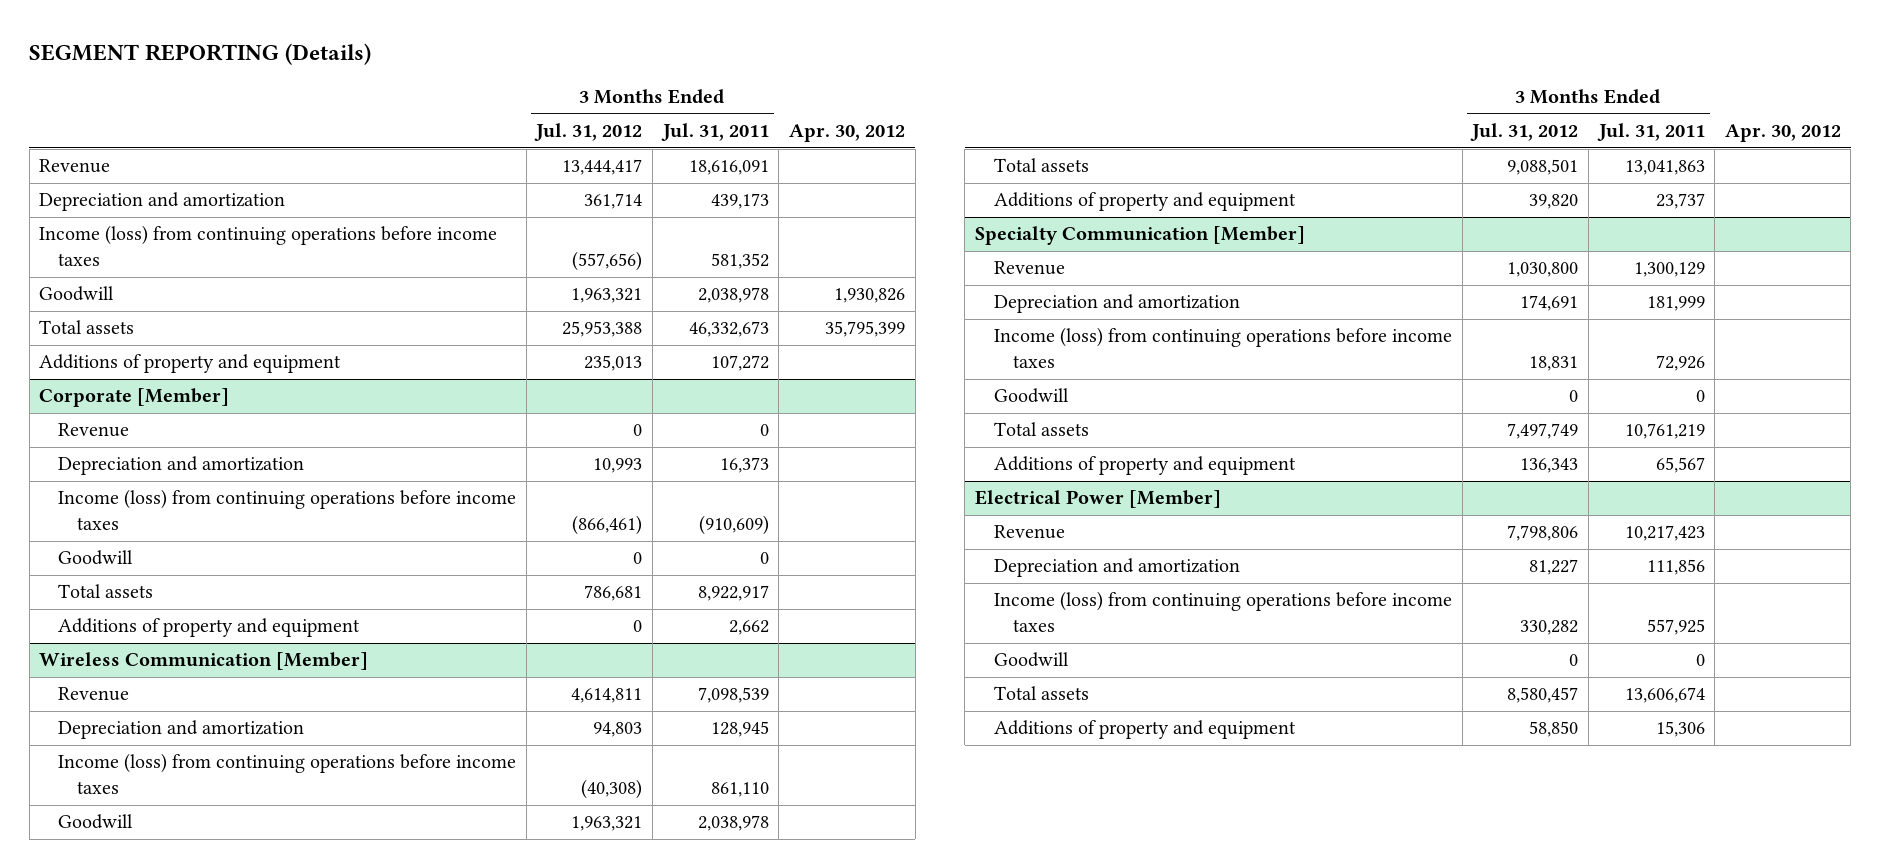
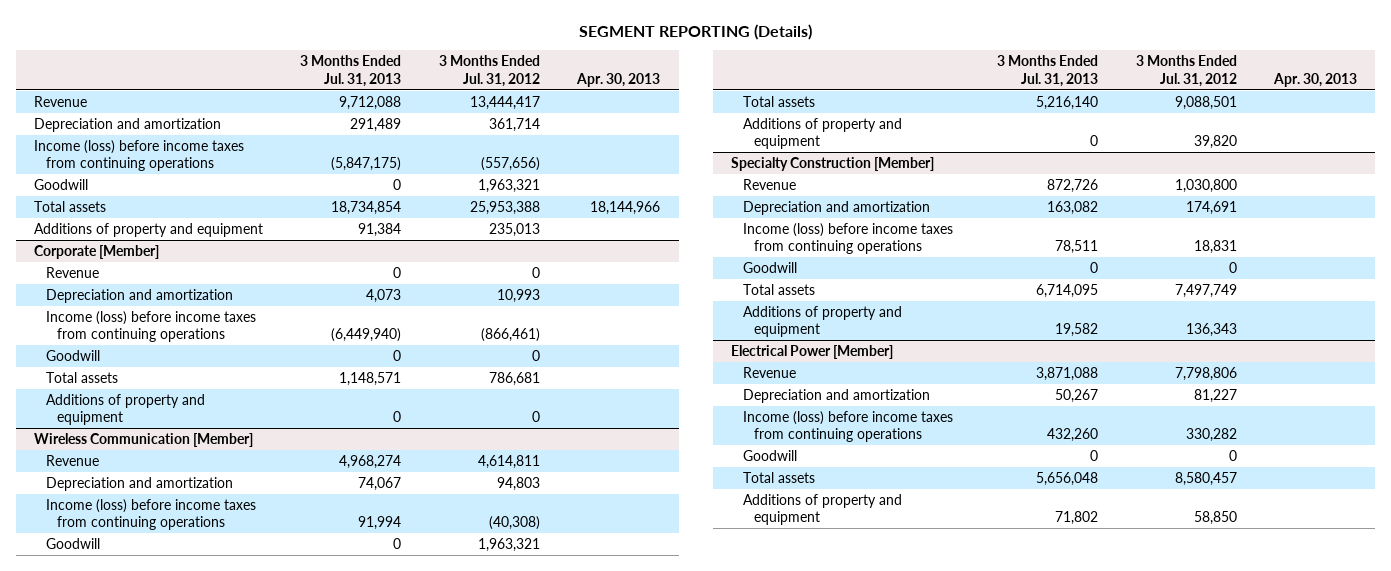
- | 3 Months Ended Jul. 31, 2012 | 3 Months Ended Jul. 31, 2011 | Apr. 30, 2012
+ | 3 Months Ended Jul. 31, 2013 | 3 Months Ended Jul. 31, 2012 | Apr. 30, 2013
- Income (loss) from continuing operations before income taxes | (557,656) | 581,352 |
+ Income (loss) before income taxes from continuing operations | (5,847,175) | (557,656) |
@ Corporate [Member]
- Income (loss) from continuing operations before income taxes | (866,461) | (910,609) |
+ Income (loss) before income taxes from continuing operations | (6,449,940) | (866,461) |
@ Wireless Communication [Member]
- Income (loss) from continuing operations before income taxes | (40,308) | 861,110 |
+ Income (loss) before income taxes from continuing operations | 91,994 | (40,308) |
- Specialty Communication [Member]
+ Specialty Construction [Member]
- Income (loss) from continuing operations before income taxes | 18,831 | 72,926 |
+ Income (loss) before income taxes from continuing operations | 78,511 | 18,831 |
@ Electrical Power [Member]
- Income (loss) from continuing operations before income taxes | 330,282 | 557,925 |
+ Income (loss) before income taxes from continuing operations | 432,260 | 330,282 |

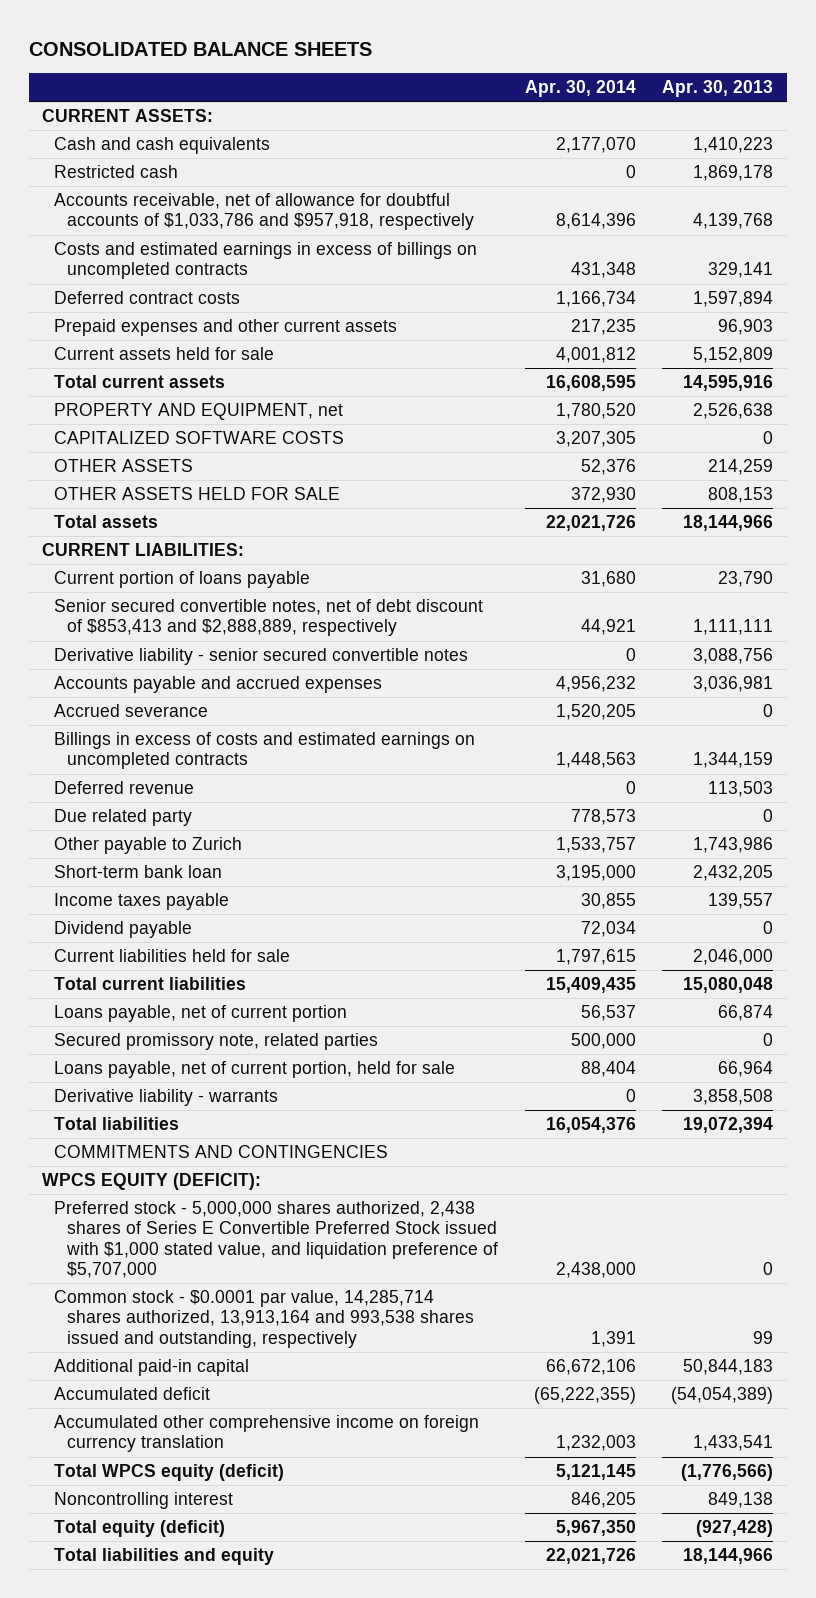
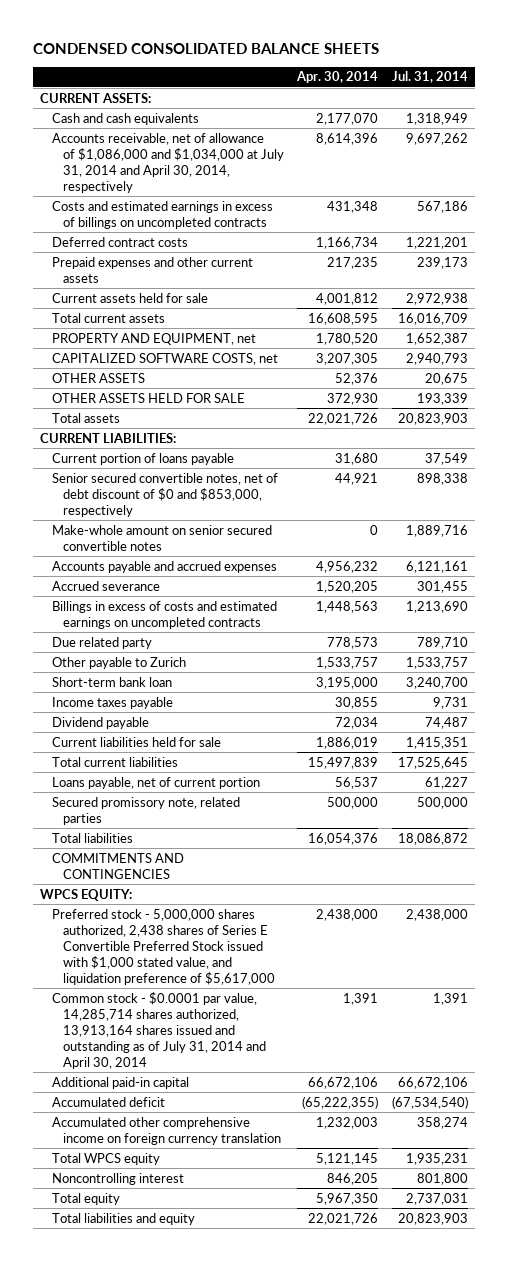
- CONSOLIDATED BALANCE SHEETS
+ CONDENSED CONSOLIDATED BALANCE SHEETS
- | Apr. 30, 2014 | Apr. 30, 2013
+ | Apr. 30, 2014 | Jul. 31, 2014
- Restricted cash | 0 | 1,869,178
- Accounts receivable, net of allowance for doubtful accounts of $1,033,786 and $957,918, respectively | 8,614,396 | 4,139,768
+ Accounts receivable, net of allowance of $1,086,000 and $1,034,000 at July 31, 2014 and April 30, 2014, respectively | 8,614,396 | 9,697,262
- CAPITALIZED SOFTWARE COSTS | 3,207,305 | 0
+ CAPITALIZED SOFTWARE COSTS, net | 3,207,305 | 2,940,793
- Senior secured convertible notes, net of debt discount of $853,413 and $2,888,889, respectively | 44,921 | 1,111,111
- Derivative liability - senior secured convertible notes | 0 | 3,088,756
+ Senior secured convertible notes, net of debt discount of $0 and $853,000, respectively | 44,921 | 898,338
+ Make-whole amount on senior secured convertible notes | 0 | 1,889,716
- Deferred revenue | 0 | 113,503
- Current liabilities held for sale | 1,797,615 | 2,046,000
- Total current liabilities | 15,409,435 | 15,080,048
+ Current liabilities held for sale | 1,886,019 | 1,415,351
+ Total current liabilities | 15,497,839 | 17,525,645
- Loans payable, net of current portion, held for sale | 88,404 | 66,964
- Derivative liability - warrants | 0 | 3,858,508
- WPCS EQUITY (DEFICIT):
- Preferred stock - 5,000,000 shares authorized, 2,438 shares of Series E Convertible Preferred Stock issued with $1,000 stated value, and liquidation preference of $5,707,000 | 2,438,000 | 0
- Common stock - $0.0001 par value, 14,285,714 shares authorized, 13,913,164 and 993,538 shares issued and outstanding, respectively | 1,391 | 99
+ WPCS EQUITY:
+ Preferred stock - 5,000,000 shares authorized, 2,438 shares of Series E Convertible Preferred Stock issued with $1,000 stated value, and liquidation preference of $5,617,000 | 2,438,000 | 2,438,000
+ Common stock - $0.0001 par value, 14,285,714 shares authorized, 13,913,164 shares issued and outstanding as of July 31, 2014 and April 30, 2014 | 1,391 | 1,391
- Total WPCS equity (deficit) | 5,121,145 | (1,776,566)
+ Total WPCS equity | 5,121,145 | 1,935,231
- Total equity (deficit) | 5,967,350 | (927,428)
+ Total equity | 5,967,350 | 2,737,031

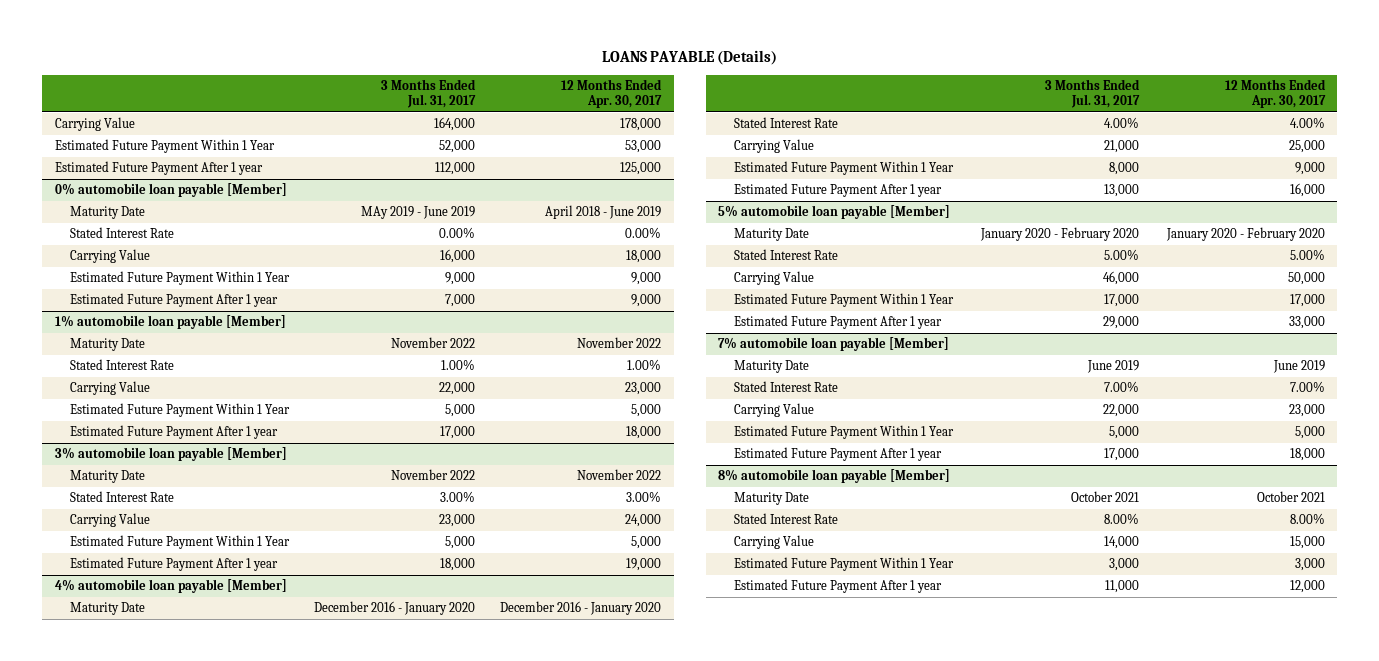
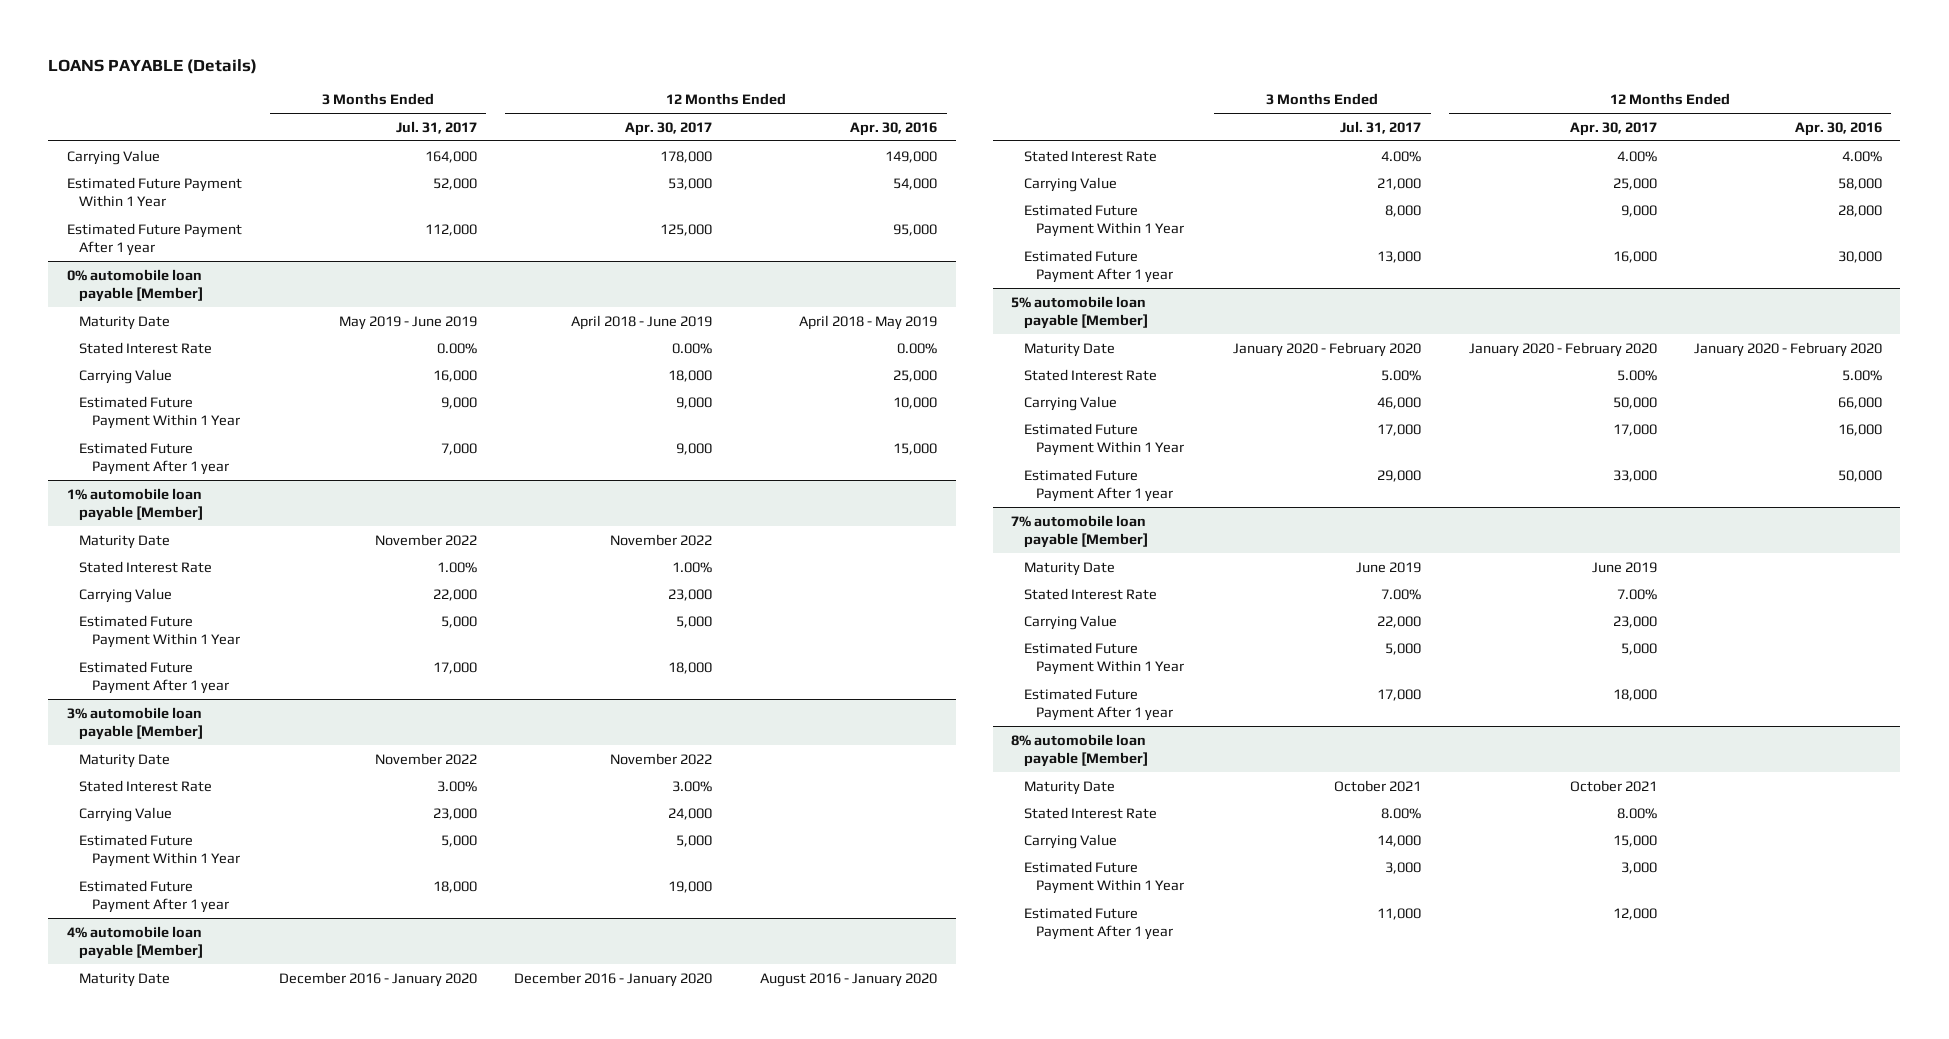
- | 3 Months Ended Jul. 31, 2017 | 12 Months Ended Apr. 30, 2017
+ | 3 Months Ended Jul. 31, 2017 | 12 Months Ended Apr. 30, 2017 | 12 Months Ended Apr. 30, 2016
@ 0% automobile loan payable [Member]
- Maturity Date | MAy 2019 - June 2019 | April 2018 - June 2019
+ Maturity Date | May 2019 - June 2019 | April 2018 - June 2019 | April 2018 - May 2019

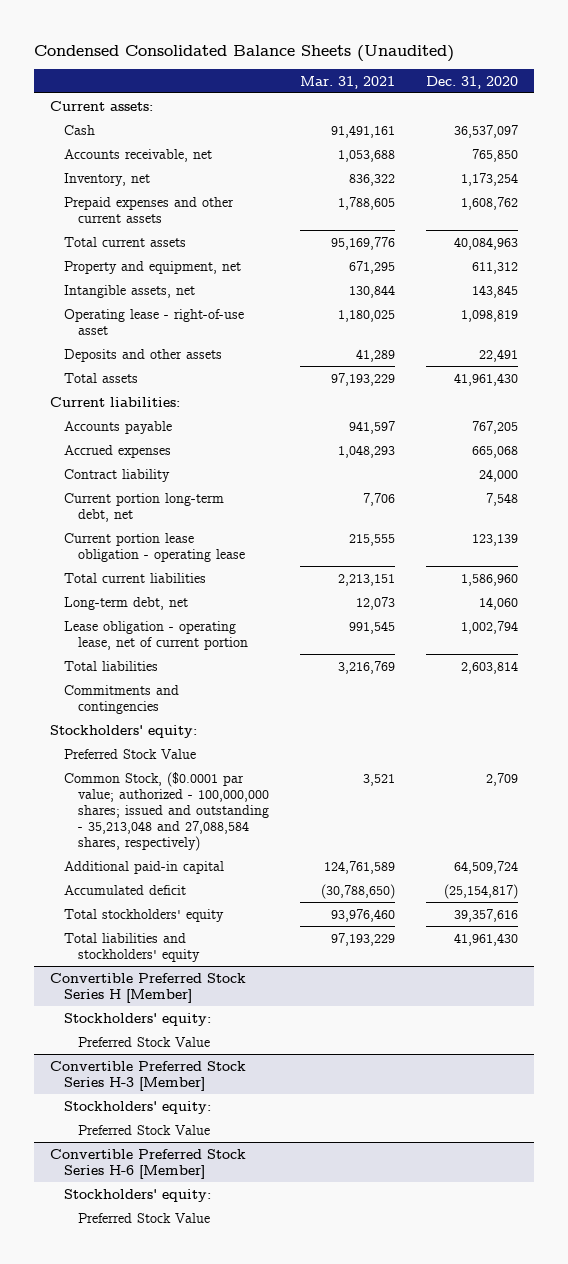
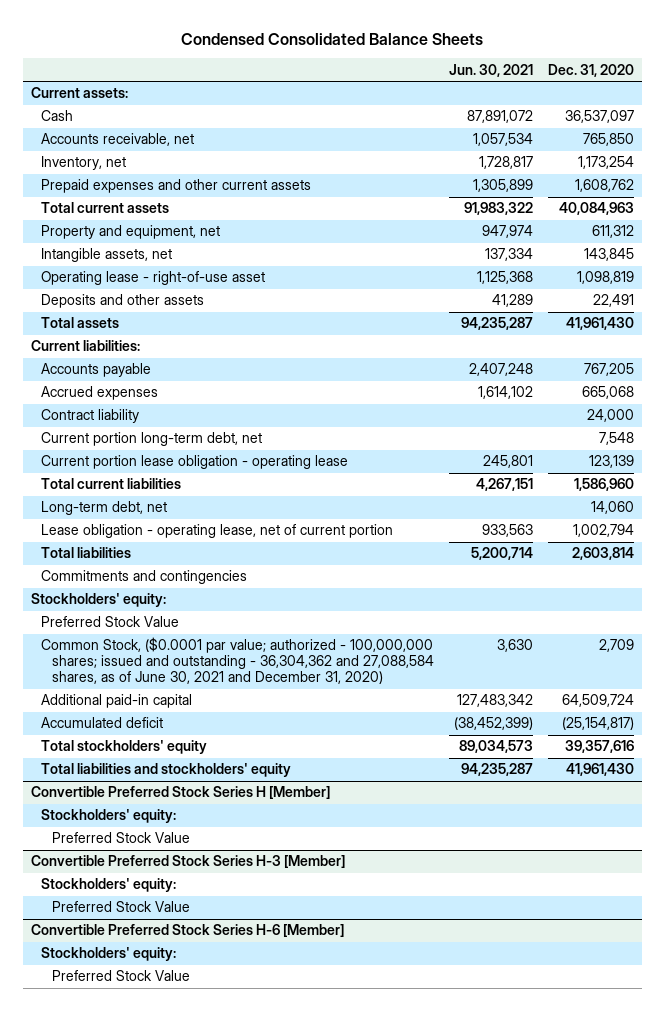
- Condensed Consolidated Balance Sheets (Unaudited)
+ Condensed Consolidated Balance Sheets
- | Mar. 31, 2021 | Dec. 31, 2020
+ | Jun. 30, 2021 | Dec. 31, 2020
- Common Stock, ($0.0001 par value; authorized - 100,000,000 shares; issued and outstanding - 35,213,048 and 27,088,584 shares, respectively) | 3,521 | 2,709
+ Common Stock, ($0.0001 par value; authorized - 100,000,000 shares; issued and outstanding - 36,304,362 and 27,088,584 shares, as of June 30, 2021 and December 31, 2020) | 3,630 | 2,709

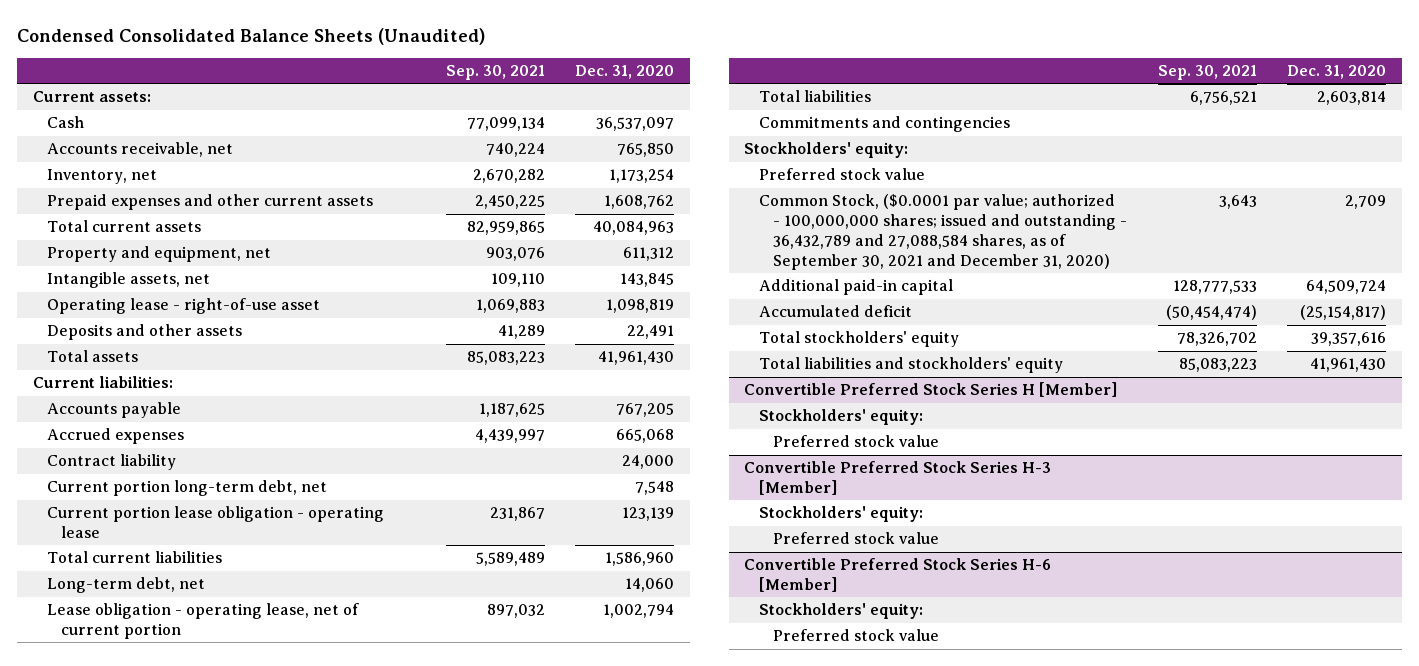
- Condensed Consolidated Balance Sheets
+ Condensed Consolidated Balance Sheets (Unaudited)
- | Jun. 30, 2021 | Dec. 31, 2020
+ | Sep. 30, 2021 | Dec. 31, 2020
- Preferred Stock Value
- Common Stock, ($0.0001 par value; authorized - 100,000,000 shares; issued and outstanding - 36,304,362 and 27,088,584 shares, as of June 30, 2021 and December 31, 2020) | 3,630 | 2,709
+ Preferred stock value
+ Common Stock, ($0.0001 par value; authorized - 100,000,000 shares; issued and outstanding - 36,432,789 and 27,088,584 shares, as of September 30, 2021 and December 31, 2020) | 3,643 | 2,709
@ Convertible Preferred Stock Series H [Member]
- Preferred Stock Value
+ Preferred stock value
@ Convertible Preferred Stock Series H-3 [Member]
- Preferred Stock Value
+ Preferred stock value
@ Convertible Preferred Stock Series H-6 [Member]
- Preferred Stock Value
+ Preferred stock value

